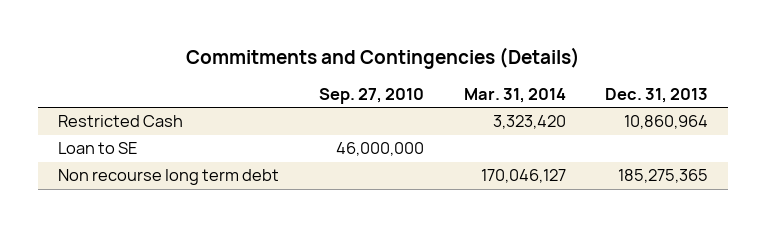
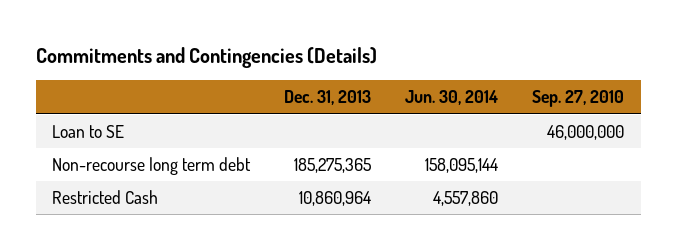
- | Sep. 27, 2010 | Mar. 31, 2014 | Dec. 31, 2013
+ | Dec. 31, 2013 | Jun. 30, 2014 | Sep. 27, 2010
- Non recourse long term debt | | 170,046,127 | 185,275,365
+ Non-recourse long term debt | 185,275,365 | 158,095,144 |
moved down: Restricted Cash | 10,860,964 | 4,557,860 |

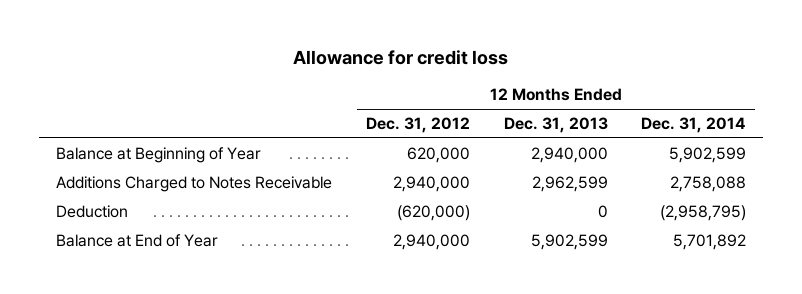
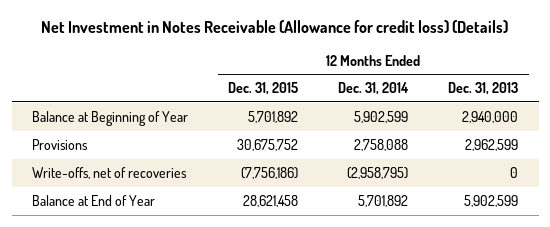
- Allowance for credit loss
+ Net Investment in Notes Receivable (Allowance for credit loss) (Details)
- | 12 Months Ended Dec. 31, 2012 | 12 Months Ended Dec. 31, 2013 | 12 Months Ended Dec. 31, 2014
+ | 12 Months Ended Dec. 31, 2015 | 12 Months Ended Dec. 31, 2014 | 12 Months Ended Dec. 31, 2013
- Additions Charged to Notes Receivable | 2,940,000 | 2,962,599 | 2,758,088
- Deduction | (620,000) | 0 | (2,958,795)
+ Provisions | 30,675,752 | 2,758,088 | 2,962,599
+ Write-offs, net of recoveries | (7,756,186) | (2,958,795) | 0

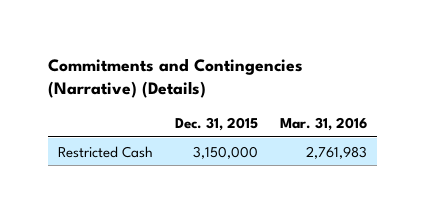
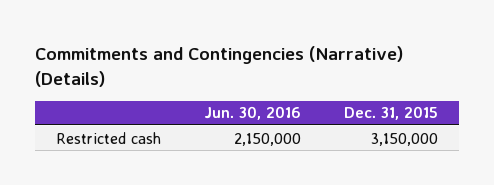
- | Dec. 31, 2015 | Mar. 31, 2016
+ | Jun. 30, 2016 | Dec. 31, 2015
- Restricted Cash | 3,150,000 | 2,761,983
+ Restricted cash | 2,150,000 | 3,150,000

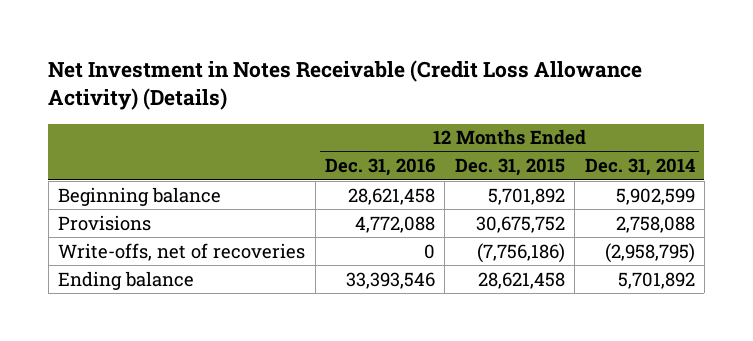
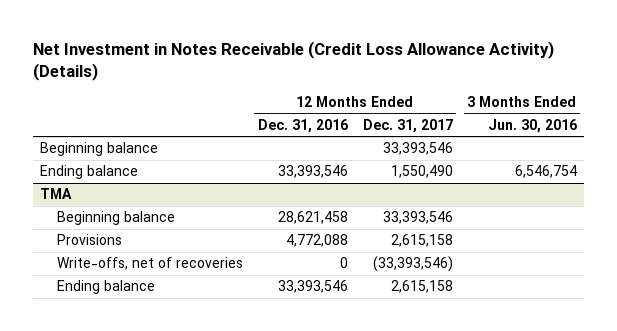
- | 12 Months Ended Dec. 31, 2016 | 12 Months Ended Dec. 31, 2015 | 12 Months Ended Dec. 31, 2014
+ | 12 Months Ended Dec. 31, 2016 | 12 Months Ended Dec. 31, 2017 | 3 Months Ended Jun. 30, 2016
+ Beginning balance | | 33,393,546 |
+ Ending balance | 33,393,546 | 1,550,490 | 6,546,754
+ TMA

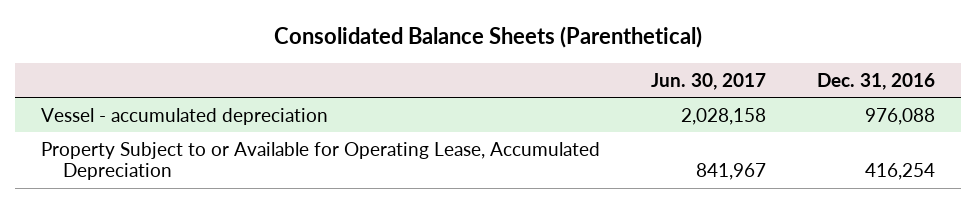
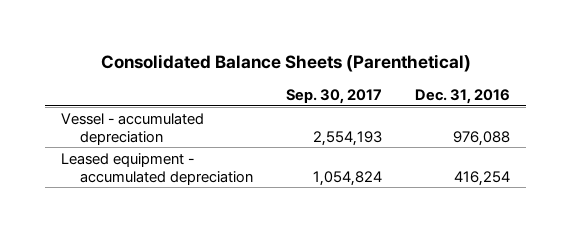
- | Jun. 30, 2017 | Dec. 31, 2016
+ | Sep. 30, 2017 | Dec. 31, 2016
- Property Subject to or Available for Operating Lease, Accumulated Depreciation | 841,967 | 416,254
+ Leased equipment - accumulated depreciation | 1,054,824 | 416,254

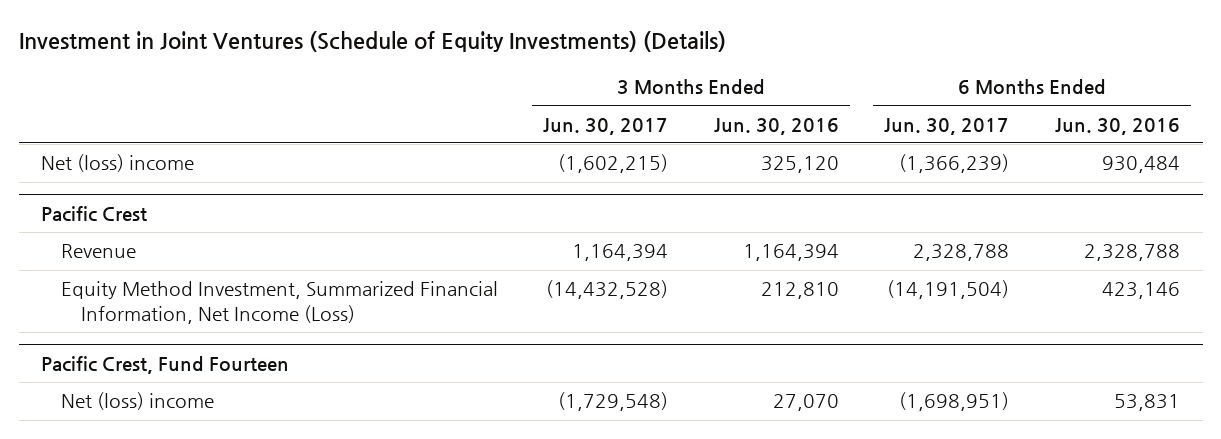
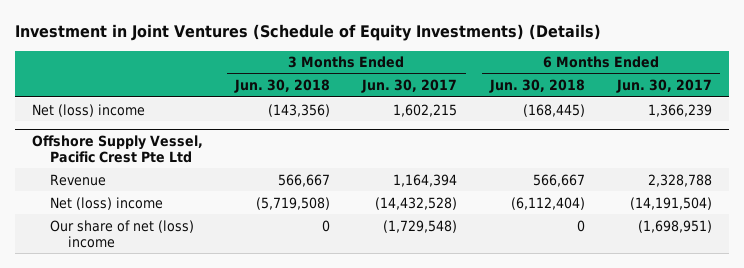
- | 3 Months Ended Jun. 30, 2017 | 3 Months Ended Jun. 30, 2016 | 6 Months Ended Jun. 30, 2017 | 6 Months Ended Jun. 30, 2016
+ | 3 Months Ended Jun. 30, 2018 | 3 Months Ended Jun. 30, 2017 | 6 Months Ended Jun. 30, 2018 | 6 Months Ended Jun. 30, 2017
- Net (loss) income | (1,602,215) | 325,120 | (1,366,239) | 930,484
- Pacific Crest
+ Net (loss) income | (143,356) | 1,602,215 | (168,445) | 1,366,239
+ Offshore Supply Vessel, Pacific Crest Pte Ltd
- Equity Method Investment, Summarized Financial Information, Net Income (Loss) | (14,432,528) | 212,810 | (14,191,504) | 423,146
- Pacific Crest, Fund Fourteen
- Net (loss) income | (1,729,548) | 27,070 | (1,698,951) | 53,831
+ Net (loss) income | (5,719,508) | (14,432,528) | (6,112,404) | (14,191,504)
+ Our share of net (loss) income | 0 | (1,729,548) | 0 | (1,698,951)

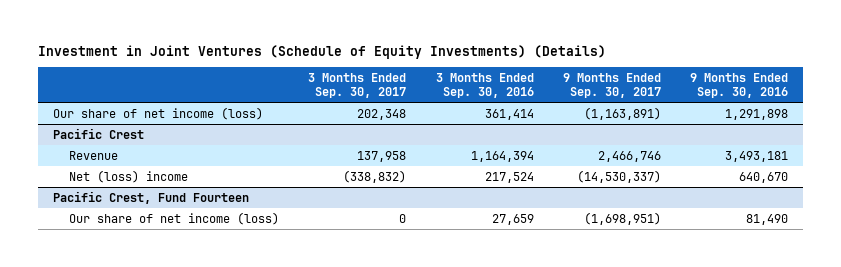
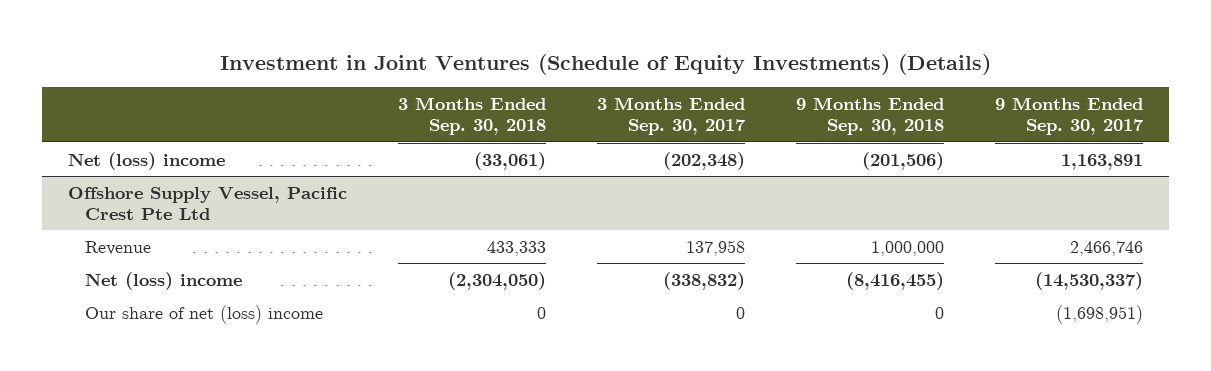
- | 3 Months Ended Sep. 30, 2017 | 3 Months Ended Sep. 30, 2016 | 9 Months Ended Sep. 30, 2017 | 9 Months Ended Sep. 30, 2016
+ | 3 Months Ended Sep. 30, 2018 | 3 Months Ended Sep. 30, 2017 | 9 Months Ended Sep. 30, 2018 | 9 Months Ended Sep. 30, 2017
- Our share of net income (loss) | 202,348 | 361,414 | (1,163,891) | 1,291,898
- Pacific Crest
+ Net (loss) income | (33,061) | (202,348) | (201,506) | 1,163,891
+ Offshore Supply Vessel, Pacific Crest Pte Ltd
- Pacific Crest, Fund Fourteen
- Our share of net income (loss) | 0 | 27,659 | (1,698,951) | 81,490
+ Our share of net (loss) income | 0 | 0 | 0 | (1,698,951)

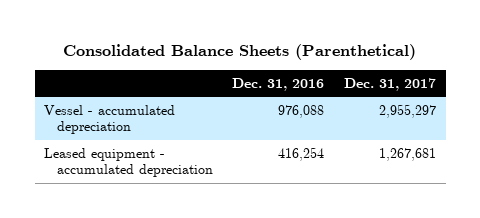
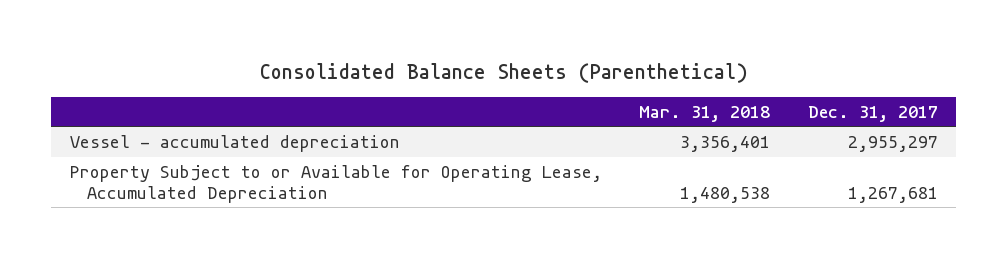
- | Dec. 31, 2016 | Dec. 31, 2017
+ | Mar. 31, 2018 | Dec. 31, 2017
- Leased equipment - accumulated depreciation | 416,254 | 1,267,681
+ Property Subject to or Available for Operating Lease, Accumulated Depreciation | 1,480,538 | 1,267,681

